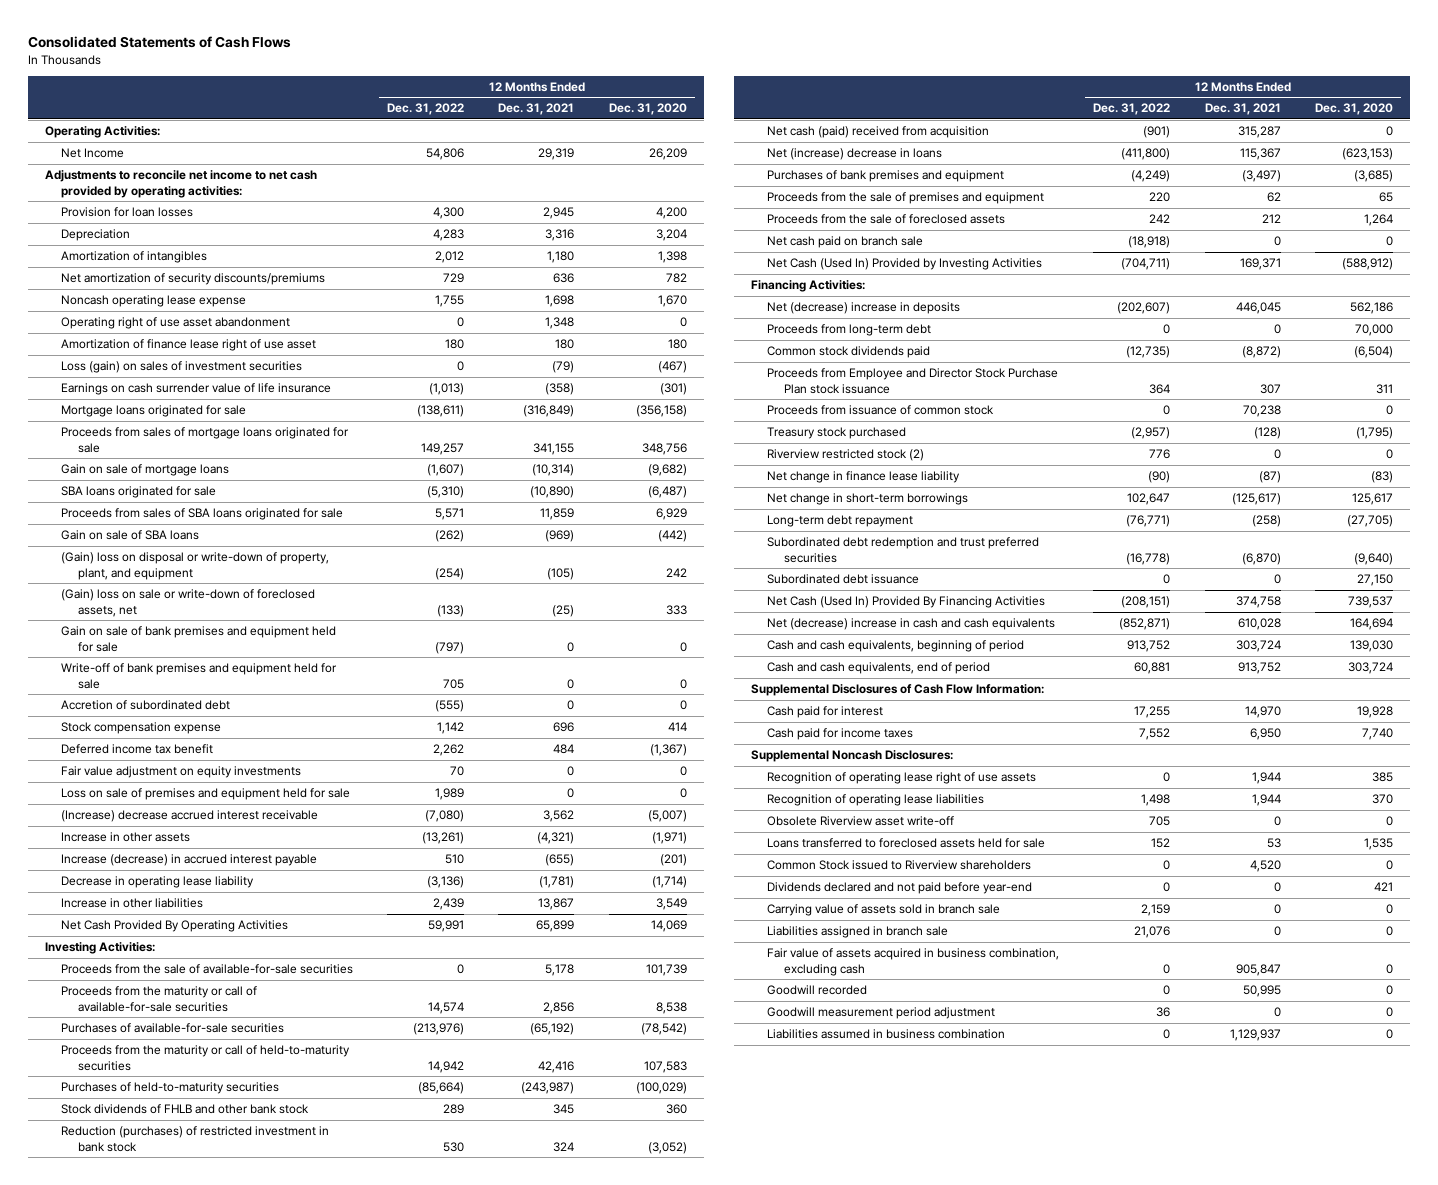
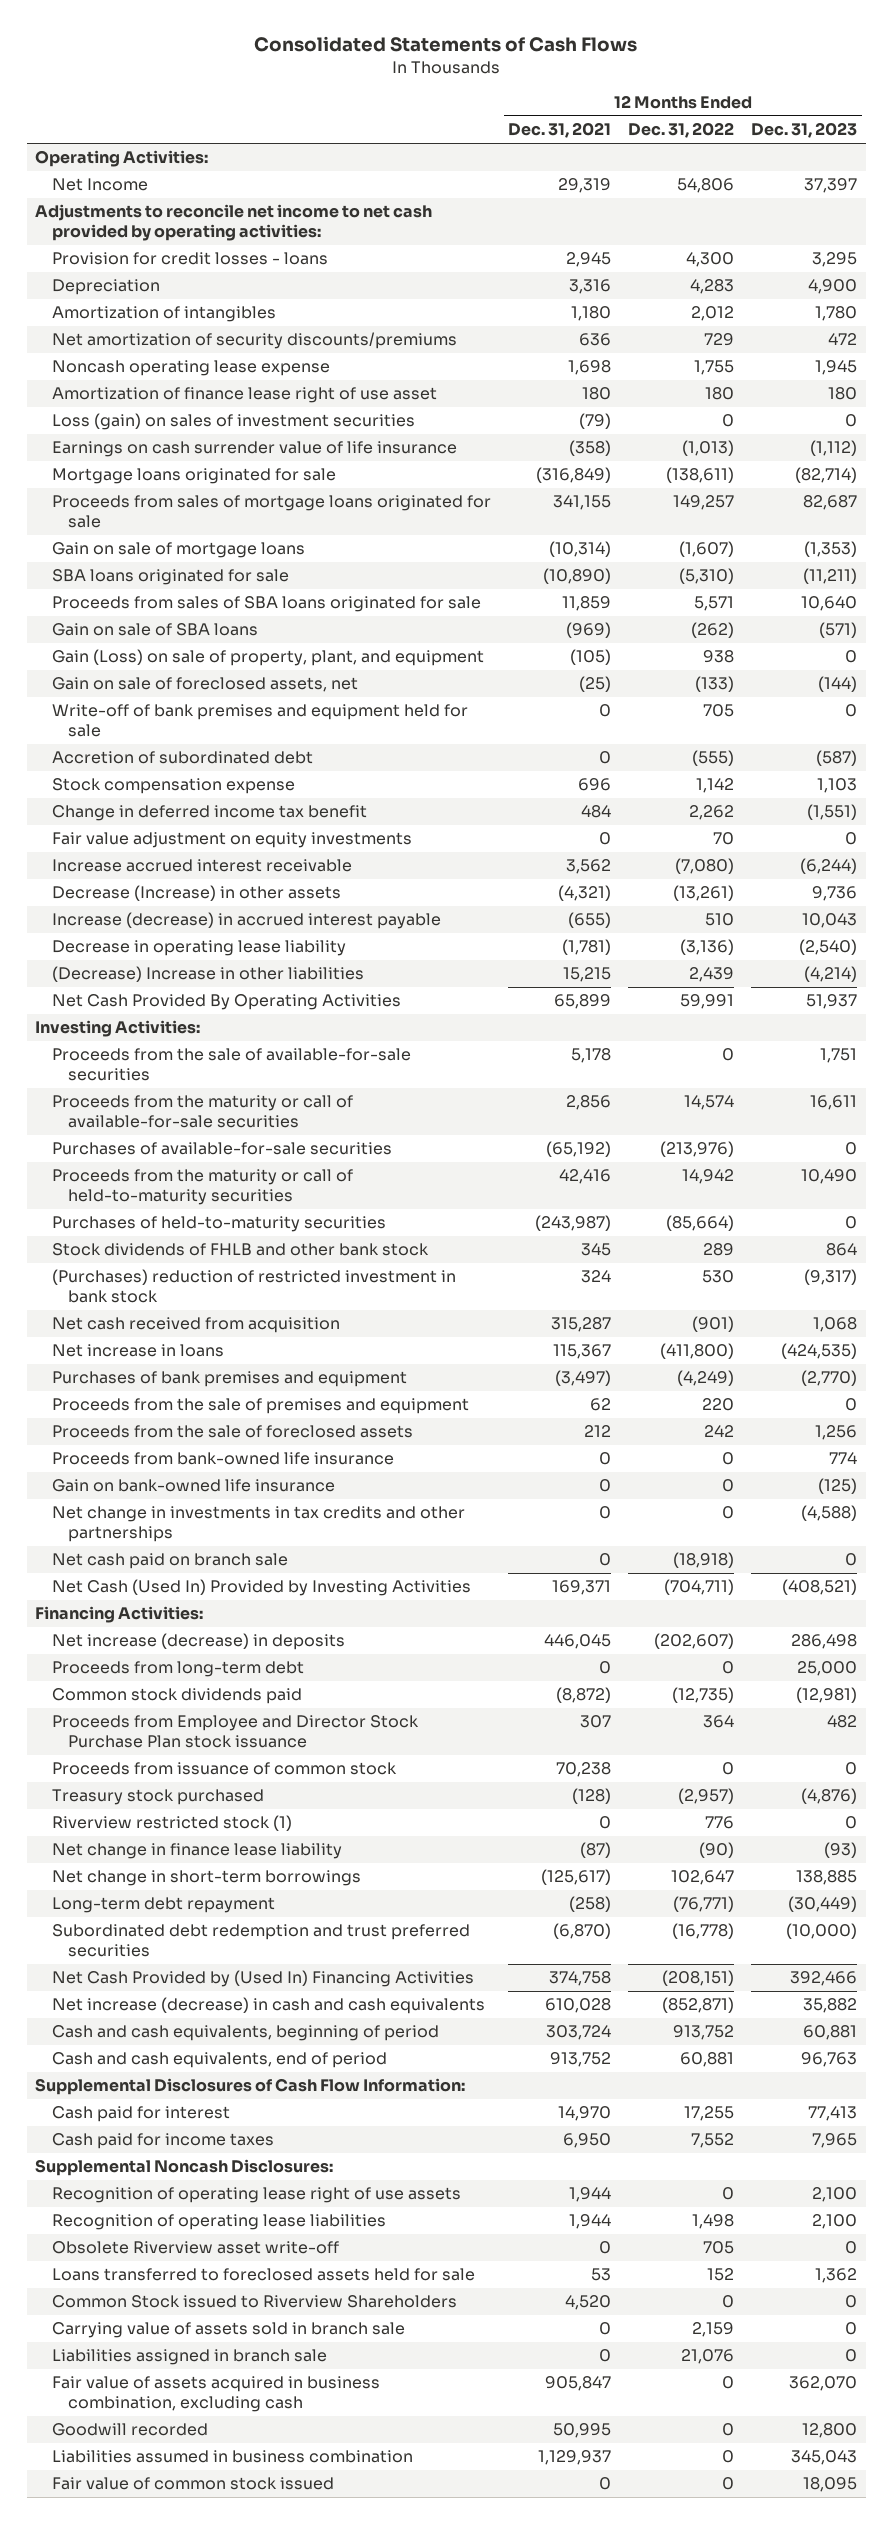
- | 12 Months Ended Dec. 31, 2022 | 12 Months Ended Dec. 31, 2021 | 12 Months Ended Dec. 31, 2020
+ | 12 Months Ended Dec. 31, 2021 | 12 Months Ended Dec. 31, 2022 | 12 Months Ended Dec. 31, 2023
- Provision for loan losses | 4,300 | 2,945 | 4,200
+ Provision for credit losses - loans | 2,945 | 4,300 | 3,295
- Operating right of use asset abandonment | 0 | 1,348 | 0
- (Gain) loss on disposal or write-down of property, plant, and equipment | (254) | (105) | 242
- (Gain) loss on sale or write-down of foreclosed assets, net | (133) | (25) | 333
- Gain on sale of bank premises and equipment held for sale | (797) | 0 | 0
+ Gain (Loss) on sale of property, plant, and equipment | (105) | 938 | 0
+ Gain on sale of foreclosed assets, net | (25) | (133) | (144)
- Deferred income tax benefit | 2,262 | 484 | (1,367)
+ Change in deferred income tax benefit | 484 | 2,262 | (1,551)
- Loss on sale of premises and equipment held for sale | 1,989 | 0 | 0
- (Increase) decrease accrued interest receivable | (7,080) | 3,562 | (5,007)
- Increase in other assets | (13,261) | (4,321) | (1,971)
+ Increase accrued interest receivable | 3,562 | (7,080) | (6,244)
+ Decrease (Increase) in other assets | (4,321) | (13,261) | 9,736
- Increase in other liabilities | 2,439 | 13,867 | 3,549
+ (Decrease) Increase in other liabilities | 15,215 | 2,439 | (4,214)
- Reduction (purchases) of restricted investment in bank stock | 530 | 324 | (3,052)
- Net cash (paid) received from acquisition | (901) | 315,287 | 0
- Net (increase) decrease in loans | (411,800) | 115,367 | (623,153)
+ (Purchases) reduction of restricted investment in bank stock | 324 | 530 | (9,317)
+ Net cash received from acquisition | 315,287 | (901) | 1,068
+ Net increase in loans | 115,367 | (411,800) | (424,535)
+ Proceeds from bank-owned life insurance | 0 | 0 | 774
+ Gain on bank-owned life insurance | 0 | 0 | (125)
+ Net change in investments in tax credits and other partnerships | 0 | 0 | (4,588)
- Net (decrease) increase in deposits | (202,607) | 446,045 | 562,186
+ Net increase (decrease) in deposits | 446,045 | (202,607) | 286,498
- Riverview restricted stock (2) | 776 | 0 | 0
+ Riverview restricted stock (1) | 0 | 776 | 0
- Subordinated debt issuance | 0 | 0 | 27,150
- Net Cash (Used In) Provided By Financing Activities | (208,151) | 374,758 | 739,537
- Net (decrease) increase in cash and cash equivalents | (852,871) | 610,028 | 164,694
+ Net Cash Provided by (Used In) Financing Activities | 374,758 | (208,151) | 392,466
+ Net increase (decrease) in cash and cash equivalents | 610,028 | (852,871) | 35,882
- Common Stock issued to Riverview shareholders | 0 | 4,520 | 0
- Dividends declared and not paid before year-end | 0 | 0 | 421
+ Common Stock issued to Riverview Shareholders | 4,520 | 0 | 0
- Goodwill measurement period adjustment | 36 | 0 | 0
+ Fair value of common stock issued | 0 | 0 | 18,095

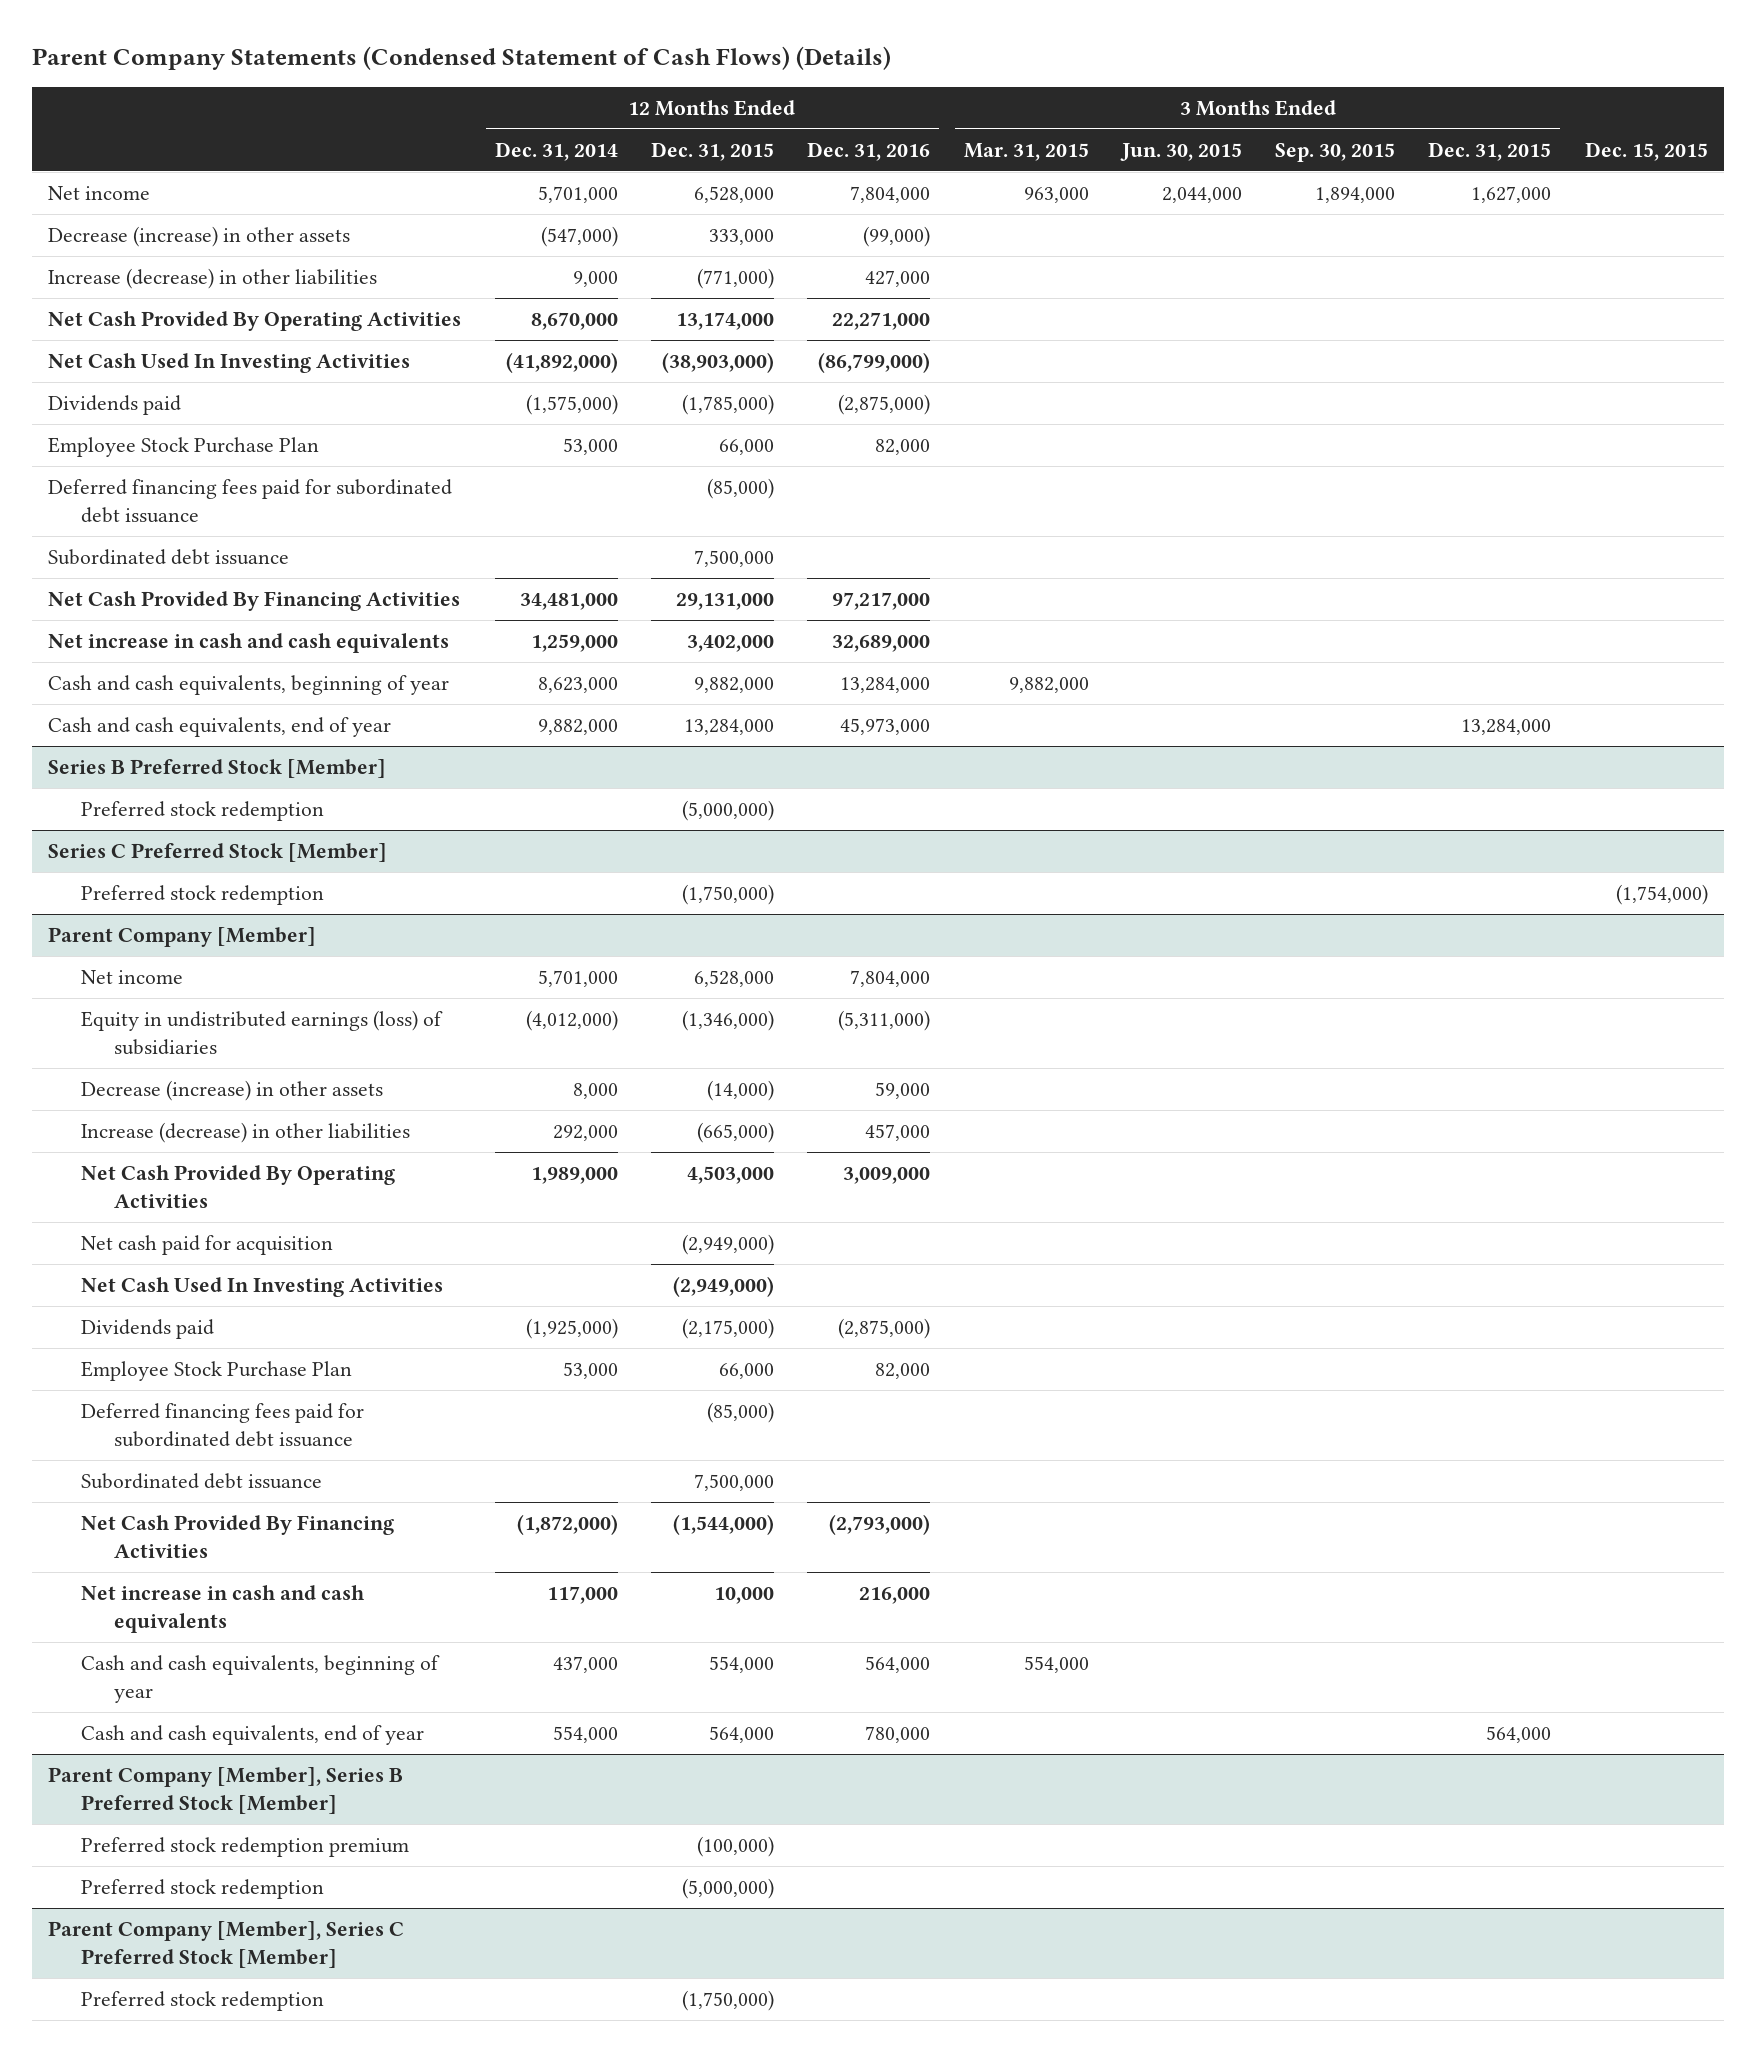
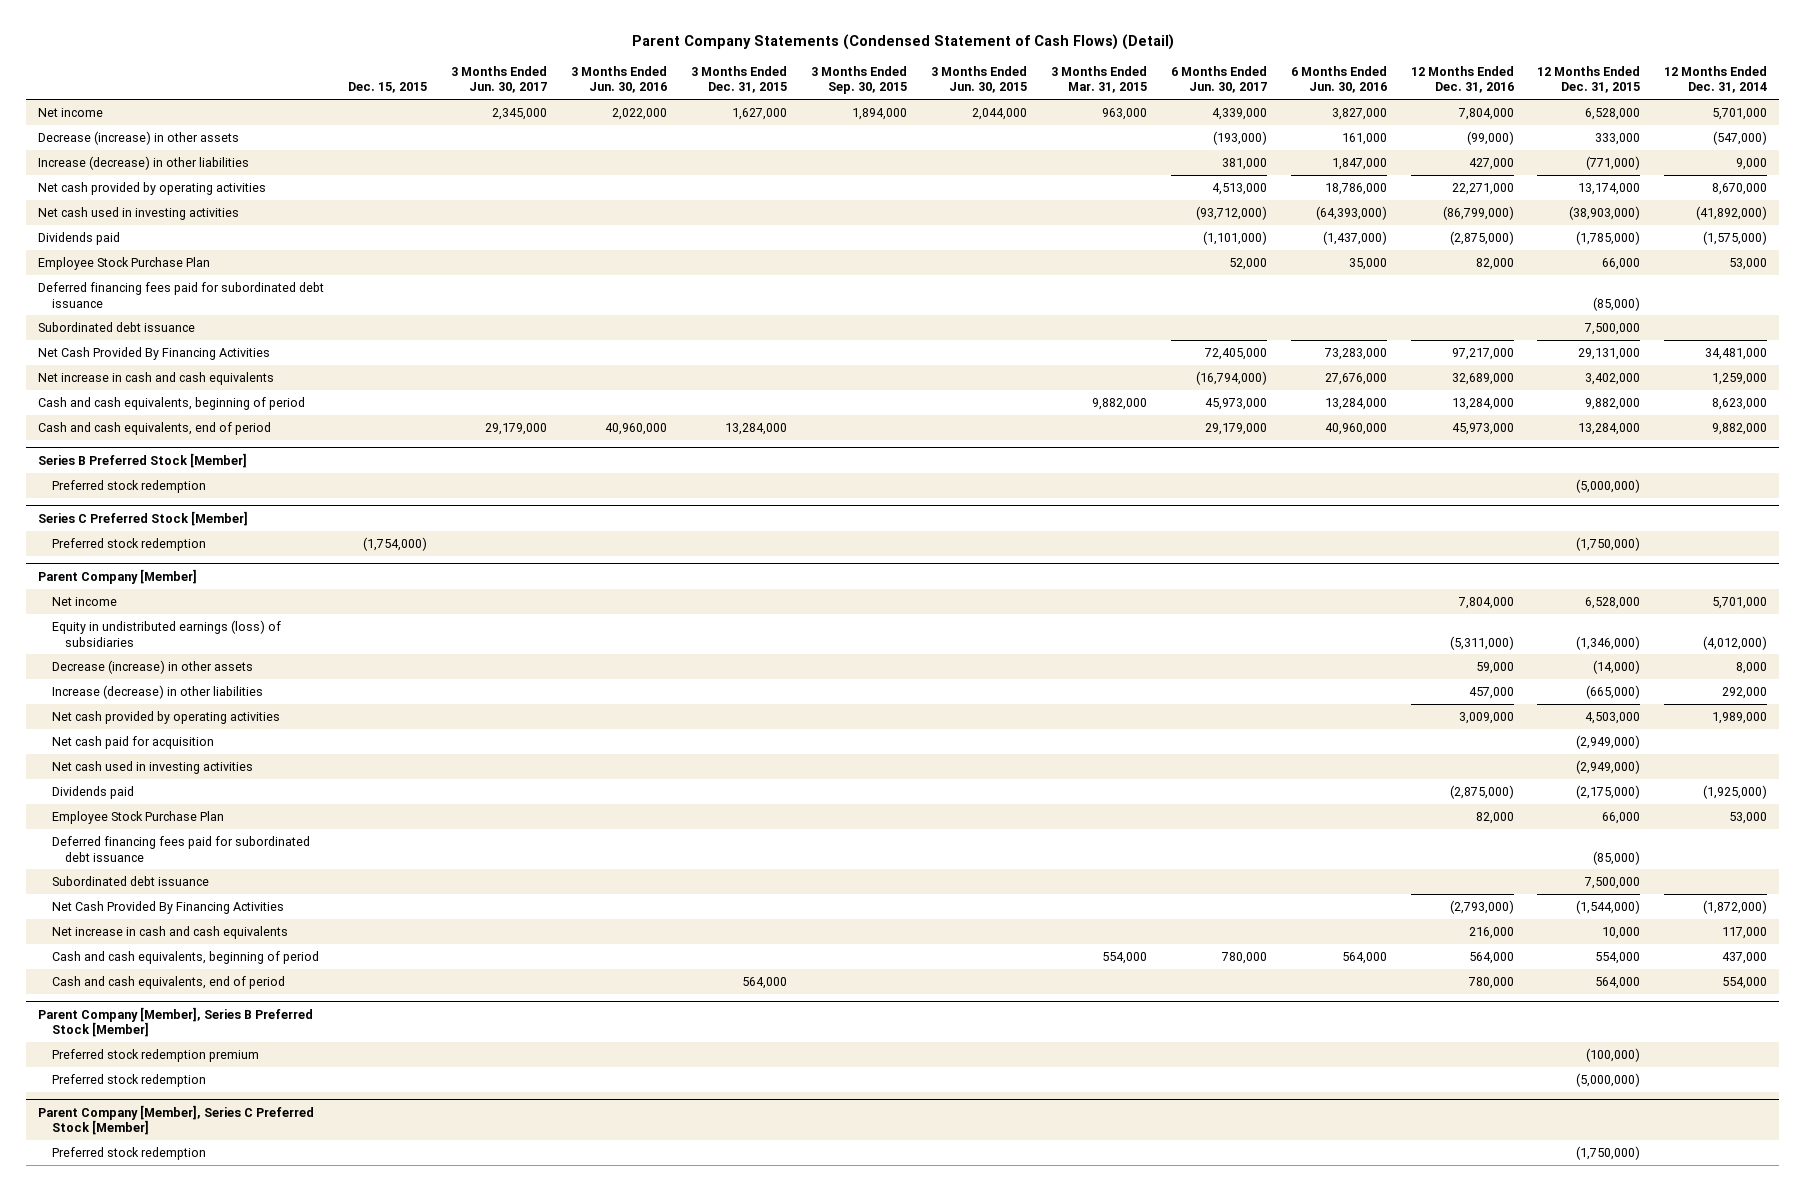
- Parent Company Statements (Condensed Statement of Cash Flows) (Details)
+ Parent Company Statements (Condensed Statement of Cash Flows) (Detail)
- | 12 Months Ended Dec. 31, 2014 | 12 Months Ended Dec. 31, 2015 | 12 Months Ended Dec. 31, 2016 | 3 Months Ended Mar. 31, 2015 | 3 Months Ended Jun. 30, 2015 | 3 Months Ended Sep. 30, 2015 | 3 Months Ended Dec. 31, 2015 | Dec. 15, 2015
+ | Dec. 15, 2015 | 3 Months Ended Jun. 30, 2017 | 3 Months Ended Jun. 30, 2016 | 3 Months Ended Dec. 31, 2015 | 3 Months Ended Sep. 30, 2015 | 3 Months Ended Jun. 30, 2015 | 3 Months Ended Mar. 31, 2015 | 6 Months Ended Jun. 30, 2017 | 6 Months Ended Jun. 30, 2016 | 12 Months Ended Dec. 31, 2016 | 12 Months Ended Dec. 31, 2015 | 12 Months Ended Dec. 31, 2014
- Net Cash Provided By Operating Activities | 8,670,000 | 13,174,000 | 22,271,000 | | | | |
- Net Cash Used In Investing Activities | (41,892,000) | (38,903,000) | (86,799,000) | | | | |
+ Net cash provided by operating activities | | | | | | | | 4,513,000 | 18,786,000 | 22,271,000 | 13,174,000 | 8,670,000
+ Net cash used in investing activities | | | | | | | | (93,712,000) | (64,393,000) | (86,799,000) | (38,903,000) | (41,892,000)
- Cash and cash equivalents, beginning of year | 8,623,000 | 9,882,000 | 13,284,000 | 9,882,000 | | | |
- Cash and cash equivalents, end of year | 9,882,000 | 13,284,000 | 45,973,000 | | | | 13,284,000 |
+ Cash and cash equivalents, beginning of period | | | | | | | 9,882,000 | 45,973,000 | 13,284,000 | 13,284,000 | 9,882,000 | 8,623,000
+ Cash and cash equivalents, end of period | | 29,179,000 | 40,960,000 | 13,284,000 | | | | 29,179,000 | 40,960,000 | 45,973,000 | 13,284,000 | 9,882,000
@ Parent Company [Member]
- Net Cash Provided By Operating Activities | 1,989,000 | 4,503,000 | 3,009,000 | | | | |
+ Net cash provided by operating activities | | | | | | | | | | 3,009,000 | 4,503,000 | 1,989,000
- Net Cash Used In Investing Activities | | (2,949,000) | | | | | |
+ Net cash used in investing activities | | | | | | | | | | | (2,949,000) |
- Cash and cash equivalents, beginning of year | 437,000 | 554,000 | 564,000 | 554,000 | | | |
- Cash and cash equivalents, end of year | 554,000 | 564,000 | 780,000 | | | | 564,000 |
+ Cash and cash equivalents, beginning of period | | | | | | | 554,000 | 780,000 | 564,000 | 564,000 | 554,000 | 437,000
+ Cash and cash equivalents, end of period | | | | 564,000 | | | | | | 780,000 | 564,000 | 554,000

